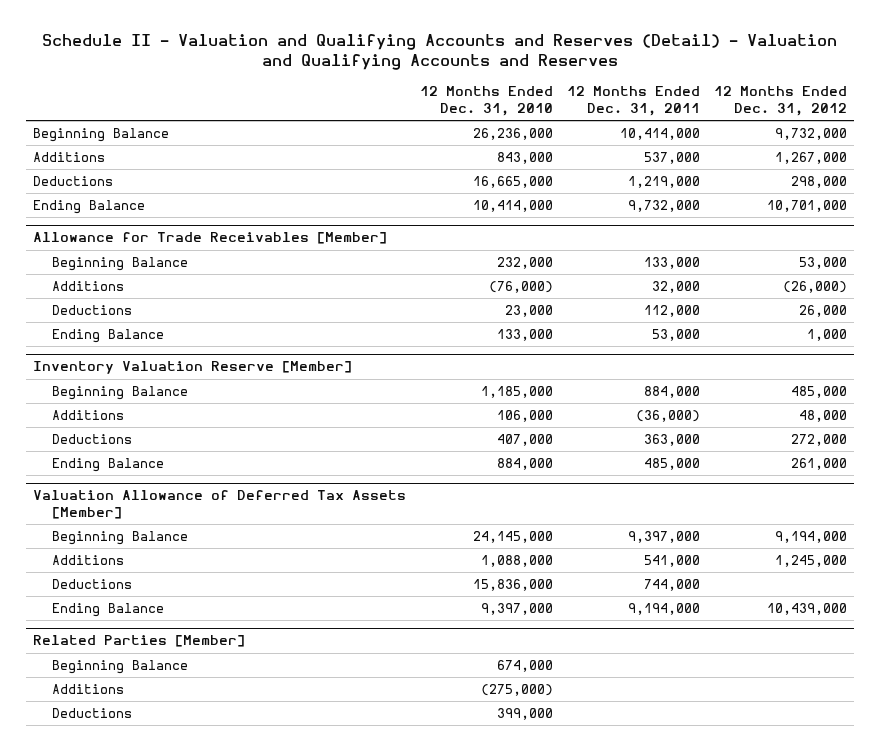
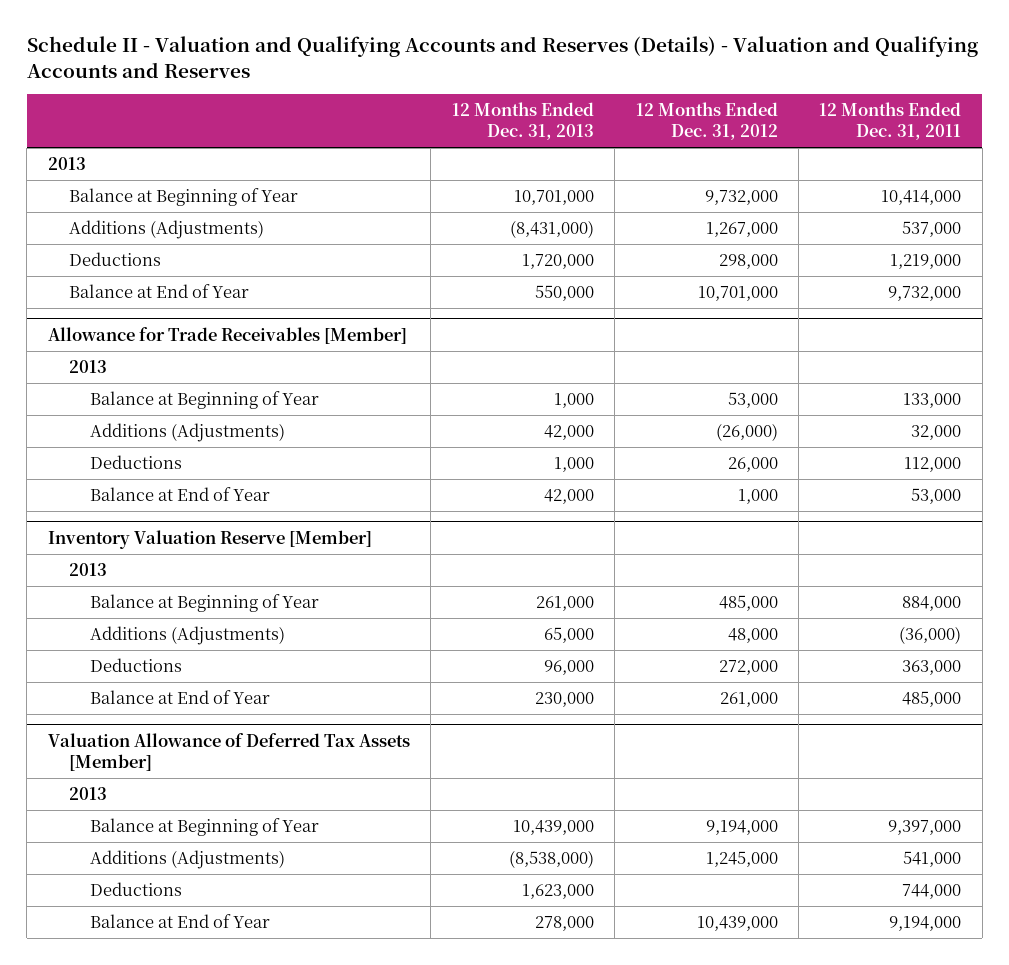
- Schedule II - Valuation and Qualifying Accounts and Reserves (Detail) - Valuation and Qualifying Accounts and Reserves
+ Schedule II - Valuation and Qualifying Accounts and Reserves (Details) - Valuation and Qualifying Accounts and Reserves
- | 12 Months Ended Dec. 31, 2010 | 12 Months Ended Dec. 31, 2011 | 12 Months Ended Dec. 31, 2012
+ | 12 Months Ended Dec. 31, 2013 | 12 Months Ended Dec. 31, 2012 | 12 Months Ended Dec. 31, 2011
- Beginning Balance | 26,236,000 | 10,414,000 | 9,732,000
- Additions | 843,000 | 537,000 | 1,267,000
+ 2013
+ Balance at Beginning of Year | 10,701,000 | 9,732,000 | 10,414,000
+ Additions (Adjustments) | (8,431,000) | 1,267,000 | 537,000
- Ending Balance | 10,414,000 | 9,732,000 | 10,701,000
+ Balance at End of Year | 550,000 | 10,701,000 | 9,732,000
@ Allowance for Trade Receivables [Member]
- Beginning Balance | 232,000 | 133,000 | 53,000
- Additions | (76,000) | 32,000 | (26,000)
+ 2013
+ Balance at Beginning of Year | 1,000 | 53,000 | 133,000
+ Additions (Adjustments) | 42,000 | (26,000) | 32,000
- Ending Balance | 133,000 | 53,000 | 1,000
+ Balance at End of Year | 42,000 | 1,000 | 53,000
@ Inventory Valuation Reserve [Member]
- Beginning Balance | 1,185,000 | 884,000 | 485,000
- Additions | 106,000 | (36,000) | 48,000
+ 2013
+ Balance at Beginning of Year | 261,000 | 485,000 | 884,000
+ Additions (Adjustments) | 65,000 | 48,000 | (36,000)
- Ending Balance | 884,000 | 485,000 | 261,000
+ Balance at End of Year | 230,000 | 261,000 | 485,000
@ Valuation Allowance of Deferred Tax Assets [Member]
- Beginning Balance | 24,145,000 | 9,397,000 | 9,194,000
- Additions | 1,088,000 | 541,000 | 1,245,000
+ 2013
+ Balance at Beginning of Year | 10,439,000 | 9,194,000 | 9,397,000
+ Additions (Adjustments) | (8,538,000) | 1,245,000 | 541,000
- Ending Balance | 9,397,000 | 9,194,000 | 10,439,000
- Related Parties [Member]
- Beginning Balance | 674,000 | |
- Additions | (275,000) | |
- Deductions | 399,000 | |
@ Valuation Allowance of Deferred Tax Assets [Member]
+ Balance at End of Year | 278,000 | 10,439,000 | 9,194,000

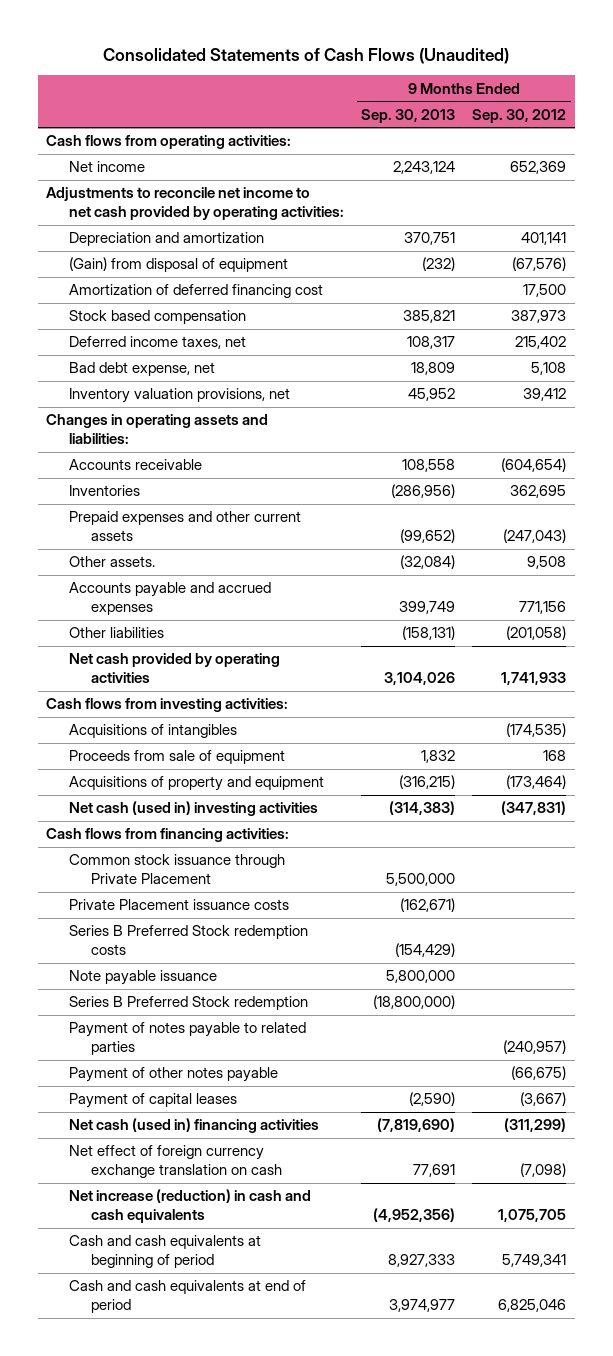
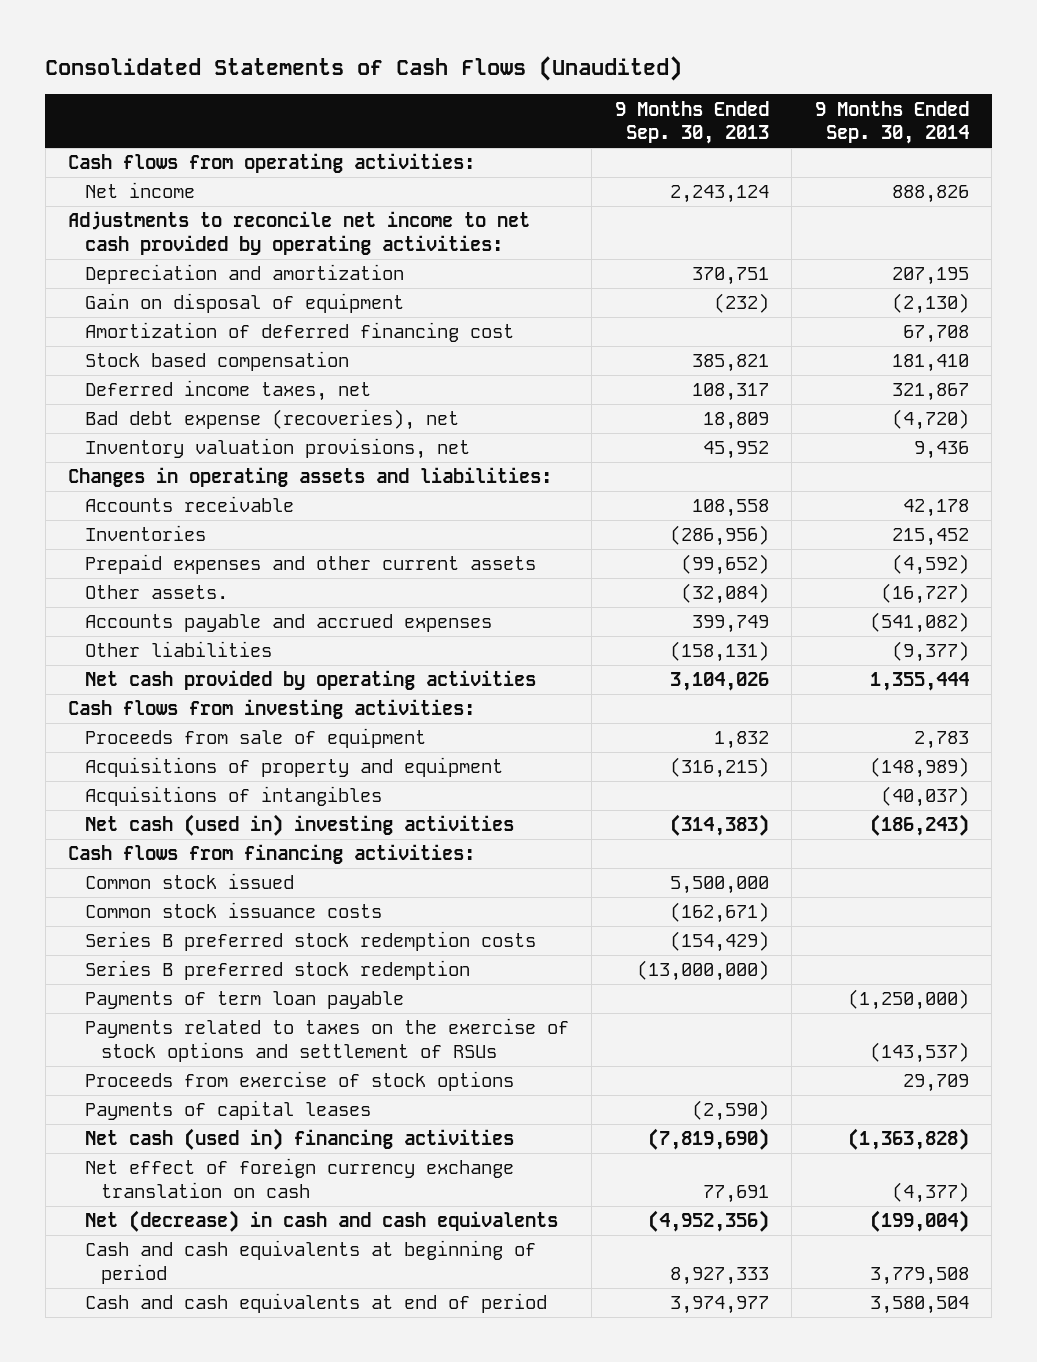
- | 9 Months Ended Sep. 30, 2013 | 9 Months Ended Sep. 30, 2012
+ | 9 Months Ended Sep. 30, 2013 | 9 Months Ended Sep. 30, 2014
- (Gain) from disposal of equipment | (232) | (67,576)
+ Gain on disposal of equipment | (232) | (2,130)
- Bad debt expense, net | 18,809 | 5,108
+ Bad debt expense (recoveries), net | 18,809 | (4,720)
moved down: Acquisitions of intangibles | | (40,037)
- Common stock issuance through Private Placement | 5,500,000 |
- Private Placement issuance costs | (162,671) |
- Series B Preferred Stock redemption costs | (154,429) |
- Note payable issuance | 5,800,000 |
- Series B Preferred Stock redemption | (18,800,000) |
- Payment of notes payable to related parties | | (240,957)
- Payment of other notes payable | | (66,675)
- Payment of capital leases | (2,590) | (3,667)
+ Common stock issued | 5,500,000 |
+ Common stock issuance costs | (162,671) |
+ Series B preferred stock redemption costs | (154,429) |
+ Series B preferred stock redemption | (13,000,000) |
+ Payments of term loan payable | | (1,250,000)
+ Payments related to taxes on the exercise of stock options and settlement of RSUs | | (143,537)
+ Proceeds from exercise of stock options | | 29,709
+ Payments of capital leases | (2,590) |
- Net increase (reduction) in cash and cash equivalents | (4,952,356) | 1,075,705
+ Net (decrease) in cash and cash equivalents | (4,952,356) | (199,004)

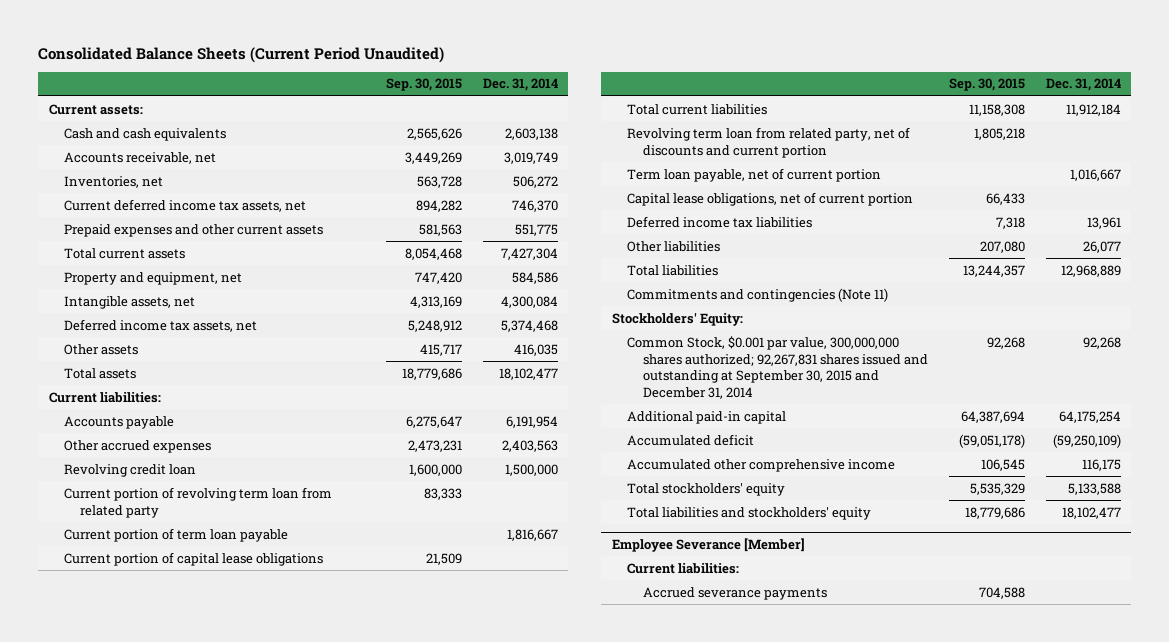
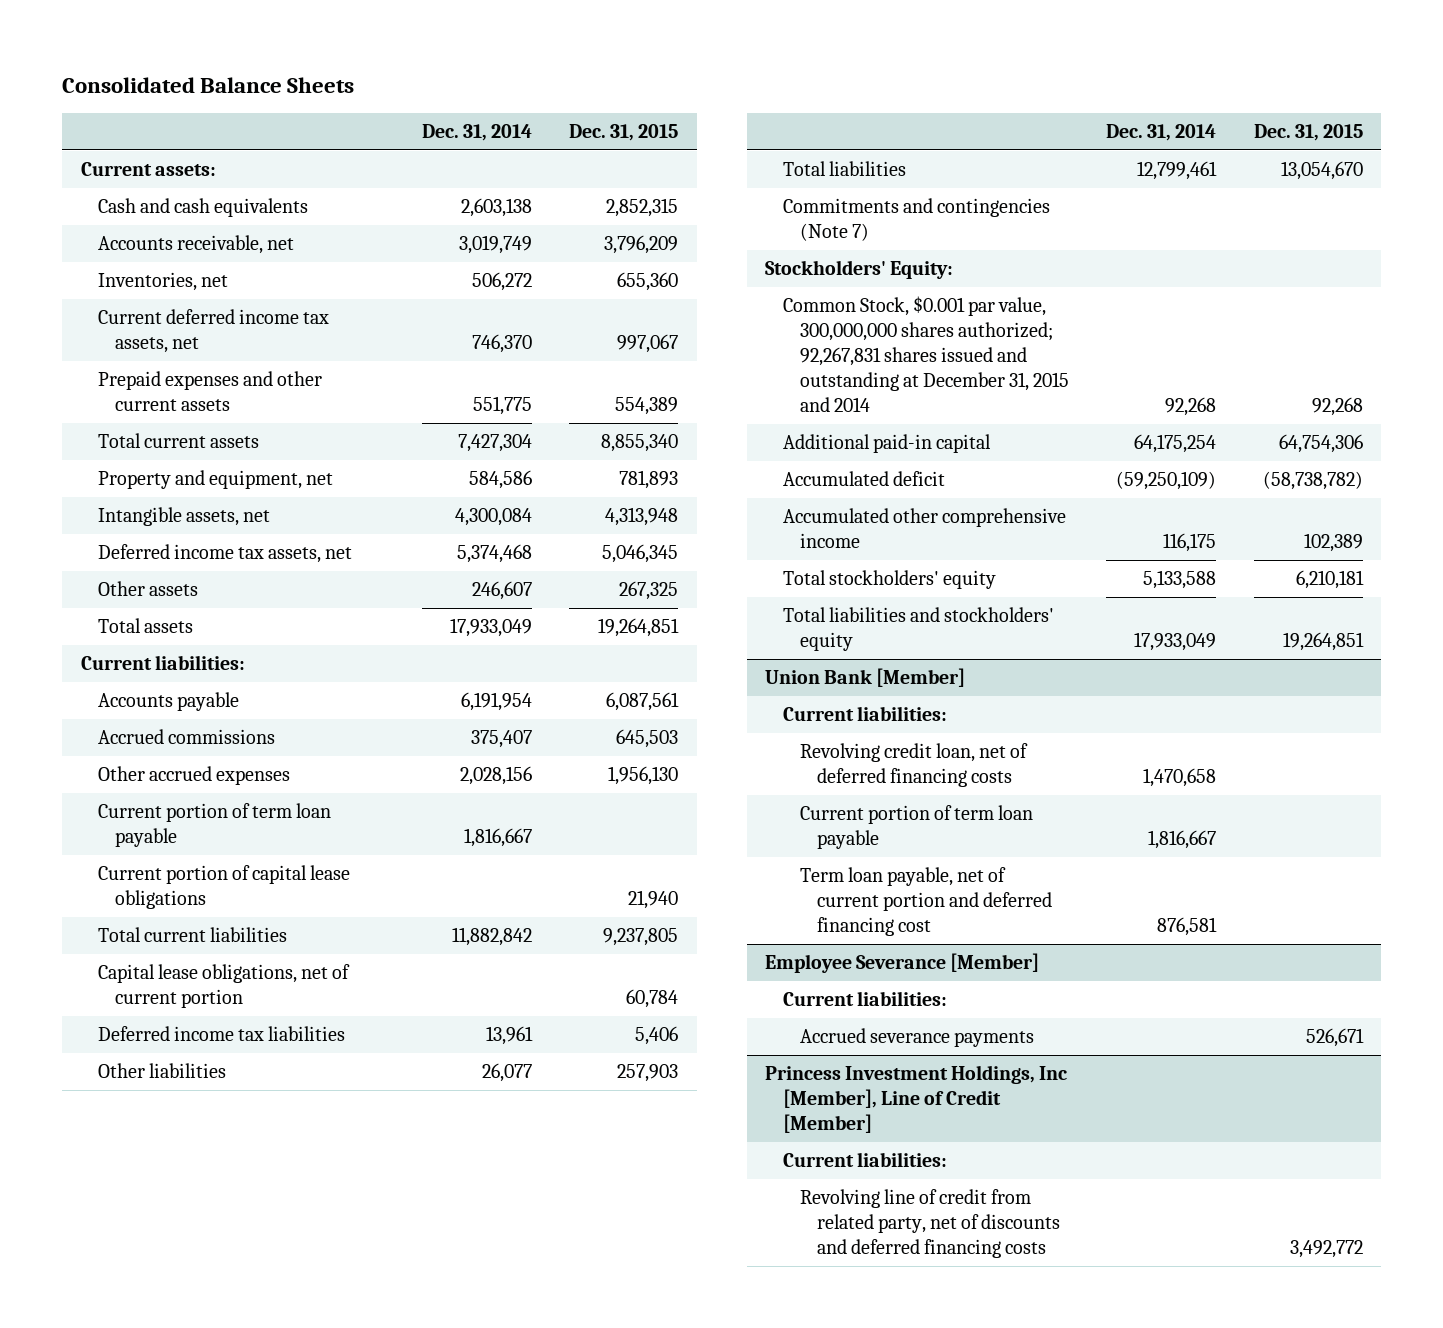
- Consolidated Balance Sheets (Current Period Unaudited)
+ Consolidated Balance Sheets
- | Sep. 30, 2015 | Dec. 31, 2014
+ | Dec. 31, 2014 | Dec. 31, 2015
- Other assets | 415,717 | 416,035
- Total assets | 18,779,686 | 18,102,477
+ Other assets | 246,607 | 267,325
+ Total assets | 17,933,049 | 19,264,851
- Other accrued expenses | 2,473,231 | 2,403,563
- Revolving credit loan | 1,600,000 | 1,500,000
- Current portion of revolving term loan from related party | 83,333 |
+ Accrued commissions | 375,407 | 645,503
+ Other accrued expenses | 2,028,156 | 1,956,130
- Total current liabilities | 11,158,308 | 11,912,184
- Revolving term loan from related party, net of discounts and current portion | 1,805,218 |
- Term loan payable, net of current portion | | 1,016,667
+ Total current liabilities | 11,882,842 | 9,237,805
- Total liabilities | 13,244,357 | 12,968,889
- Commitments and contingencies (Note 11)
+ Total liabilities | 12,799,461 | 13,054,670
+ Commitments and contingencies (Note 7)
- Common Stock, $0.001 par value, 300,000,000 shares authorized; 92,267,831 shares issued and outstanding at September 30, 2015 and December 31, 2014 | 92,268 | 92,268
+ Common Stock, $0.001 par value, 300,000,000 shares authorized; 92,267,831 shares issued and outstanding at December 31, 2015 and 2014 | 92,268 | 92,268
- Total liabilities and stockholders' equity | 18,779,686 | 18,102,477
+ Total liabilities and stockholders' equity | 17,933,049 | 19,264,851
+ Union Bank [Member]
+ Current liabilities:
+ Revolving credit loan, net of deferred financing costs | 1,470,658 |
+ Current portion of term loan payable | 1,816,667 |
+ Term loan payable, net of current portion and deferred financing cost | 876,581 |
+ Princess Investment Holdings, Inc [Member], Line of Credit [Member]
+ Current liabilities:
+ Revolving line of credit from related party, net of discounts and deferred financing costs | | 3,492,772

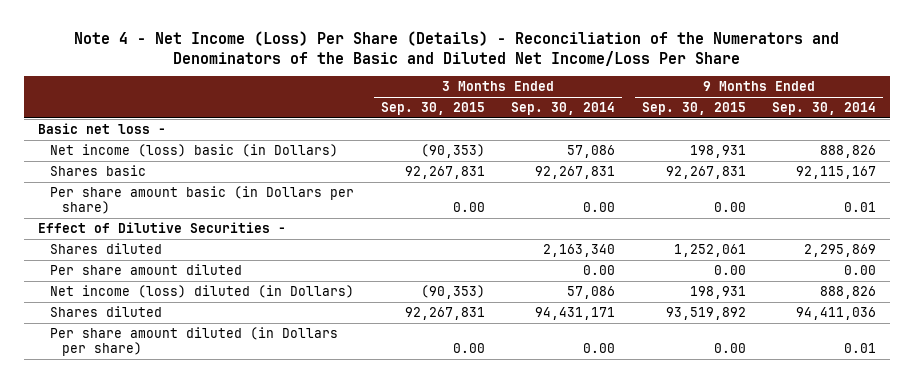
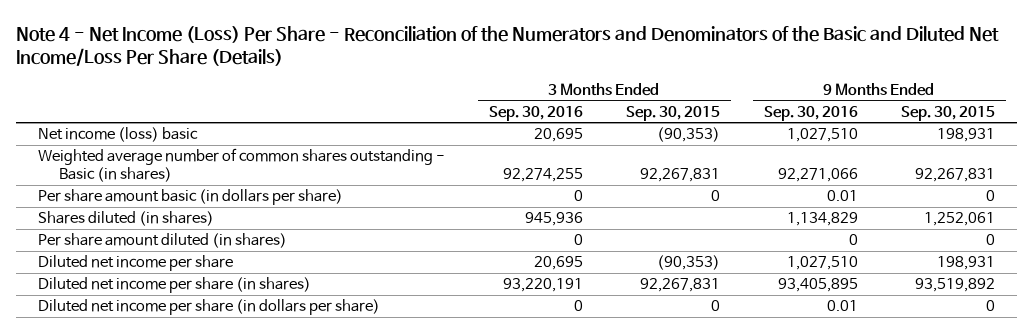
- Note 4 - Net Income (Loss) Per Share (Details) - Reconciliation of the Numerators and Denominators of the Basic and Diluted Net Income/Loss Per Share
+ Note 4 - Net Income (Loss) Per Share - Reconciliation of the Numerators and Denominators of the Basic and Diluted Net Income/Loss Per Share (Details)
- | 3 Months Ended Sep. 30, 2015 | 3 Months Ended Sep. 30, 2014 | 9 Months Ended Sep. 30, 2015 | 9 Months Ended Sep. 30, 2014
+ | 3 Months Ended Sep. 30, 2016 | 3 Months Ended Sep. 30, 2015 | 9 Months Ended Sep. 30, 2016 | 9 Months Ended Sep. 30, 2015
- Basic net loss -
- Net income (loss) basic (in Dollars) | (90,353) | 57,086 | 198,931 | 888,826
- Shares basic | 92,267,831 | 92,267,831 | 92,267,831 | 92,115,167
- Per share amount basic (in Dollars per share) | 0.00 | 0.00 | 0.00 | 0.01
- Effect of Dilutive Securities -
- Shares diluted | | 2,163,340 | 1,252,061 | 2,295,869
- Per share amount diluted | | 0.00 | 0.00 | 0.00
- Net income (loss) diluted (in Dollars) | (90,353) | 57,086 | 198,931 | 888,826
- Shares diluted | 92,267,831 | 94,431,171 | 93,519,892 | 94,411,036
- Per share amount diluted (in Dollars per share) | 0.00 | 0.00 | 0.00 | 0.01
+ Net income (loss) basic | 20,695 | (90,353) | 1,027,510 | 198,931
+ Weighted average number of common shares outstanding - Basic (in shares) | 92,274,255 | 92,267,831 | 92,271,066 | 92,267,831
+ Per share amount basic (in dollars per share) | 0 | 0 | 0.01 | 0
+ Shares diluted (in shares) | 945,936 | | 1,134,829 | 1,252,061
+ Per share amount diluted (in shares) | 0 | | 0 | 0
+ Diluted net income per share | 20,695 | (90,353) | 1,027,510 | 198,931
+ Diluted net income per share (in shares) | 93,220,191 | 92,267,831 | 93,405,895 | 93,519,892
+ Diluted net income per share (in dollars per share) | 0 | 0 | 0.01 | 0

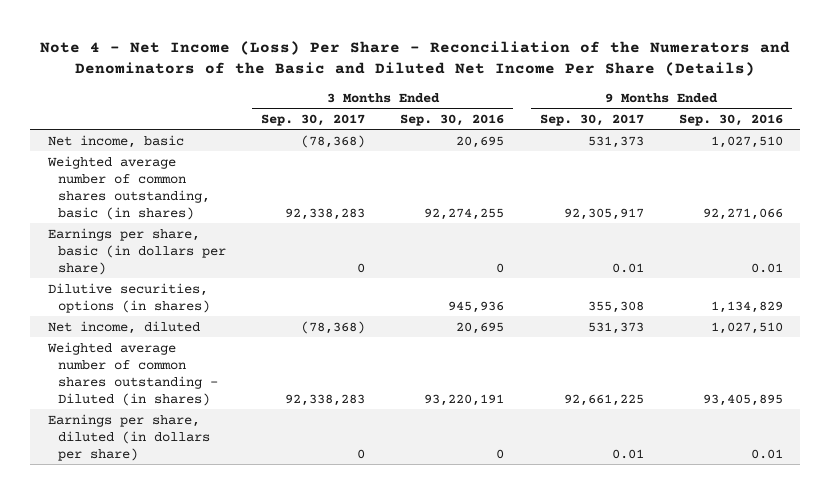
- Note 4 - Net Income (Loss) Per Share - Reconciliation of the Numerators and Denominators of the Basic and Diluted Net Income/Loss Per Share (Details)
+ Note 4 - Net Income (Loss) Per Share - Reconciliation of the Numerators and Denominators of the Basic and Diluted Net Income Per Share (Details)
- | 3 Months Ended Sep. 30, 2016 | 3 Months Ended Sep. 30, 2015 | 9 Months Ended Sep. 30, 2016 | 9 Months Ended Sep. 30, 2015
+ | 3 Months Ended Sep. 30, 2017 | 3 Months Ended Sep. 30, 2016 | 9 Months Ended Sep. 30, 2017 | 9 Months Ended Sep. 30, 2016
- Net income (loss) basic | 20,695 | (90,353) | 1,027,510 | 198,931
- Weighted average number of common shares outstanding - Basic (in shares) | 92,274,255 | 92,267,831 | 92,271,066 | 92,267,831
- Per share amount basic (in dollars per share) | 0 | 0 | 0.01 | 0
- Shares diluted (in shares) | 945,936 | | 1,134,829 | 1,252,061
- Per share amount diluted (in shares) | 0 | | 0 | 0
- Diluted net income per share | 20,695 | (90,353) | 1,027,510 | 198,931
- Diluted net income per share (in shares) | 93,220,191 | 92,267,831 | 93,405,895 | 93,519,892
- Diluted net income per share (in dollars per share) | 0 | 0 | 0.01 | 0
+ Net income, basic | (78,368) | 20,695 | 531,373 | 1,027,510
+ Weighted average number of common shares outstanding, basic (in shares) | 92,338,283 | 92,274,255 | 92,305,917 | 92,271,066
+ Earnings per share, basic (in dollars per share) | 0 | 0 | 0.01 | 0.01
+ Dilutive securities, options (in shares) | | 945,936 | 355,308 | 1,134,829
+ Net income, diluted | (78,368) | 20,695 | 531,373 | 1,027,510
+ Weighted average number of common shares outstanding - Diluted (in shares) | 92,338,283 | 93,220,191 | 92,661,225 | 93,405,895
+ Earnings per share, diluted (in dollars per share) | 0 | 0 | 0.01 | 0.01

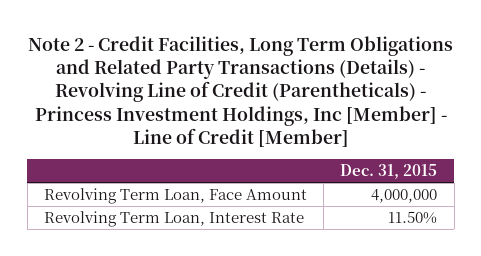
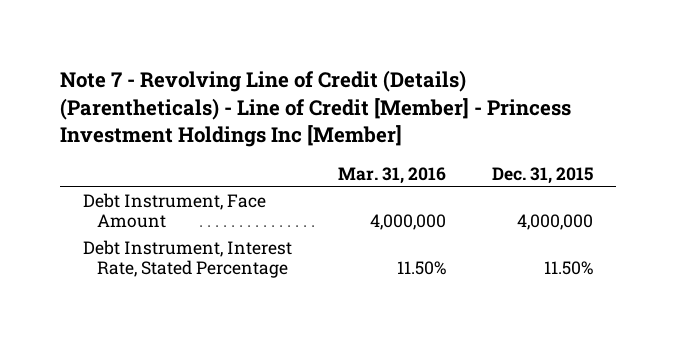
- Note 2 - Credit Facilities, Long Term Obligations and Related Party Transactions (Details) - Revolving Line of Credit (Parentheticals) - Princess Investment Holdings, Inc [Member] - Line of Credit [Member]
+ Note 7 - Revolving Line of Credit (Details) (Parentheticals) - Line of Credit [Member] - Princess Investment Holdings Inc [Member]
- | Dec. 31, 2015
+ | Mar. 31, 2016 | Dec. 31, 2015
- Revolving Term Loan, Face Amount | 4,000,000
- Revolving Term Loan, Interest Rate | 11.50%
+ Debt Instrument, Face Amount | 4,000,000 | 4,000,000
+ Debt Instrument, Interest Rate, Stated Percentage | 11.50% | 11.50%

